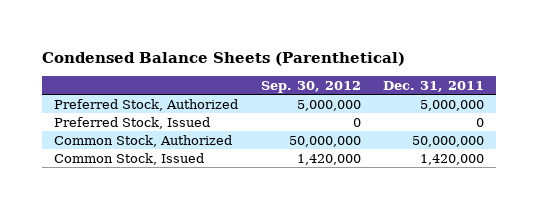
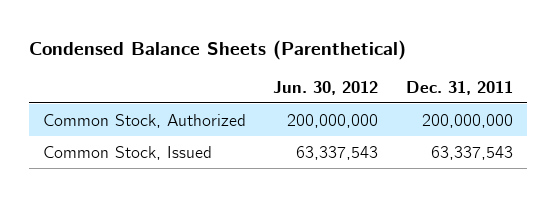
- | Sep. 30, 2012 | Dec. 31, 2011
+ | Jun. 30, 2012 | Dec. 31, 2011
- Preferred Stock, Authorized | 5,000,000 | 5,000,000
- Preferred Stock, Issued | 0 | 0
- Common Stock, Authorized | 50,000,000 | 50,000,000
- Common Stock, Issued | 1,420,000 | 1,420,000
+ Common Stock, Authorized | 200,000,000 | 200,000,000
+ Common Stock, Issued | 63,337,543 | 63,337,543

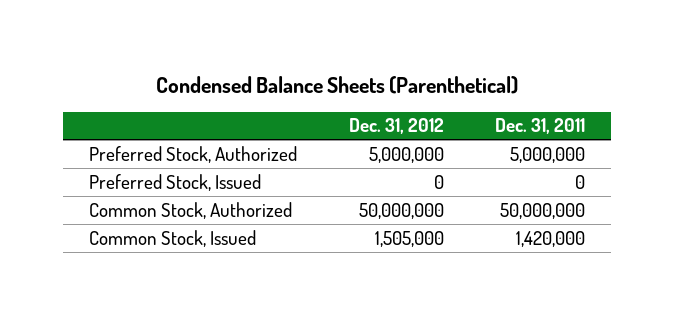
- | Jun. 30, 2012 | Dec. 31, 2011
+ | Dec. 31, 2012 | Dec. 31, 2011
- Common Stock, Authorized | 200,000,000 | 200,000,000
- Common Stock, Issued | 63,337,543 | 63,337,543
+ Preferred Stock, Authorized | 5,000,000 | 5,000,000
+ Preferred Stock, Issued | 0 | 0
+ Common Stock, Authorized | 50,000,000 | 50,000,000
+ Common Stock, Issued | 1,505,000 | 1,420,000

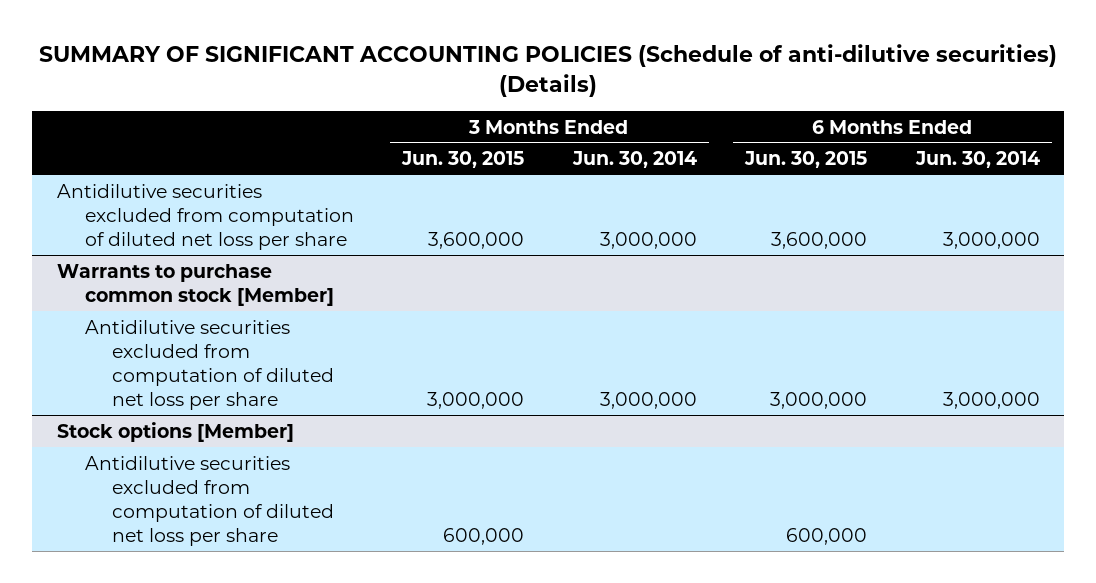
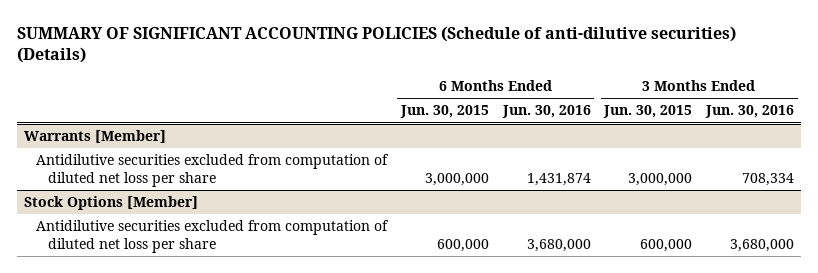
- | 3 Months Ended Jun. 30, 2015 | 3 Months Ended Jun. 30, 2014 | 6 Months Ended Jun. 30, 2015 | 6 Months Ended Jun. 30, 2014
+ | 6 Months Ended Jun. 30, 2015 | 6 Months Ended Jun. 30, 2016 | 3 Months Ended Jun. 30, 2015 | 3 Months Ended Jun. 30, 2016
- Antidilutive securities excluded from computation of diluted net loss per share | 3,600,000 | 3,000,000 | 3,600,000 | 3,000,000
- Warrants to purchase common stock [Member]
+ Warrants [Member]
- Stock options [Member]
+ Stock Options [Member]

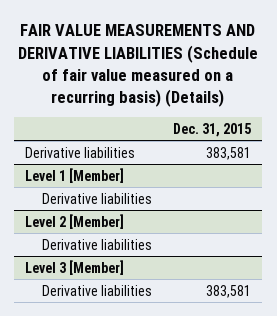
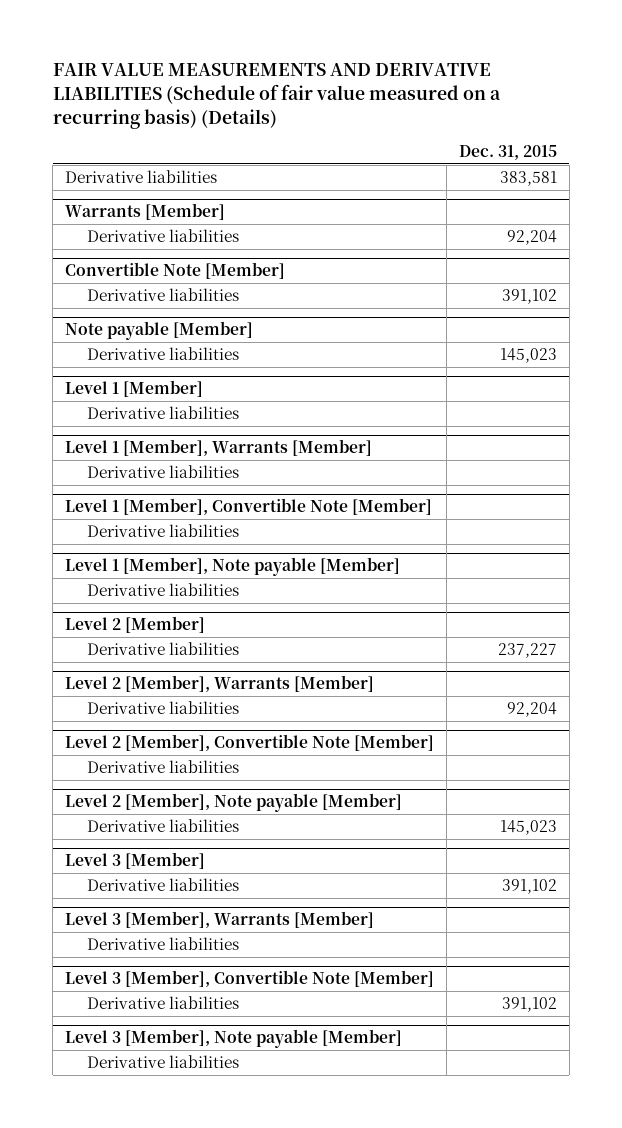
+ Warrants [Member]
+ Derivative liabilities | 92,204
+ Convertible Note [Member]
+ Derivative liabilities | 391,102
+ Note payable [Member]
+ Derivative liabilities | 145,023
+ Level 1 [Member], Warrants [Member]
+ Derivative liabilities
+ Level 1 [Member], Convertible Note [Member]
+ Derivative liabilities
+ Level 1 [Member], Note payable [Member]
+ Derivative liabilities
@ Level 2 [Member]
+ Derivative liabilities | 237,227
+ Level 2 [Member], Warrants [Member]
+ Derivative liabilities | 92,204
+ Level 2 [Member], Convertible Note [Member]
+ Level 2 [Member], Note payable [Member]
+ Derivative liabilities | 145,023
@ Level 3 [Member]
- Derivative liabilities | 383,581
+ Derivative liabilities | 391,102
+ Level 3 [Member], Warrants [Member]
+ Derivative liabilities
+ Level 3 [Member], Convertible Note [Member]
+ Derivative liabilities | 391,102
+ Level 3 [Member], Note payable [Member]
+ Derivative liabilities

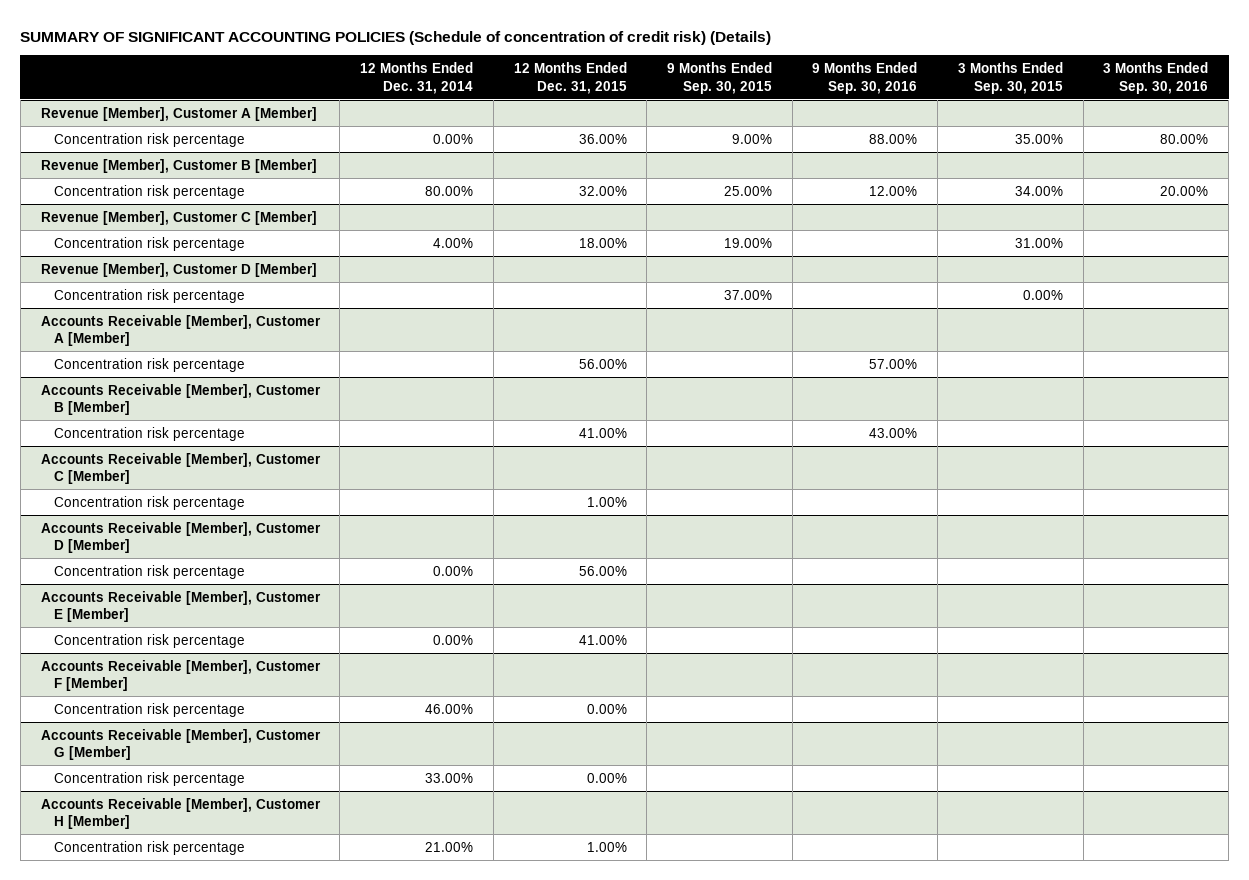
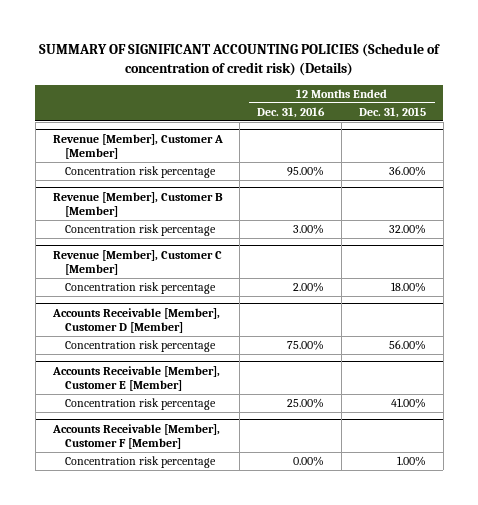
- | 12 Months Ended Dec. 31, 2014 | 12 Months Ended Dec. 31, 2015 | 9 Months Ended Sep. 30, 2015 | 9 Months Ended Sep. 30, 2016 | 3 Months Ended Sep. 30, 2015 | 3 Months Ended Sep. 30, 2016
+ | 12 Months Ended Dec. 31, 2016 | 12 Months Ended Dec. 31, 2015
- Revenue [Member], Customer D [Member]
- Concentration risk percentage | | | 37.00% | | 0.00% |
- Accounts Receivable [Member], Customer A [Member]
- Concentration risk percentage | | 56.00% | | 57.00% | |
- Accounts Receivable [Member], Customer B [Member]
- Concentration risk percentage | | 41.00% | | 43.00% | |
- Accounts Receivable [Member], Customer C [Member]
- Concentration risk percentage | | 1.00% | | | |
@ Accounts Receivable [Member], Customer F [Member]
- Concentration risk percentage | 46.00% | 0.00% | | | |
- Accounts Receivable [Member], Customer G [Member]
- Concentration risk percentage | 33.00% | 0.00% | | | |
- Accounts Receivable [Member], Customer H [Member]

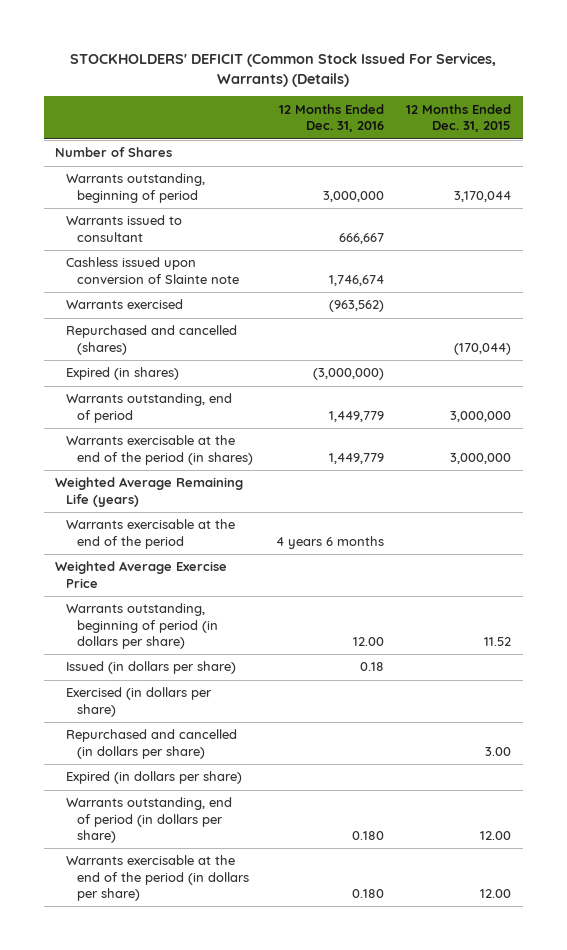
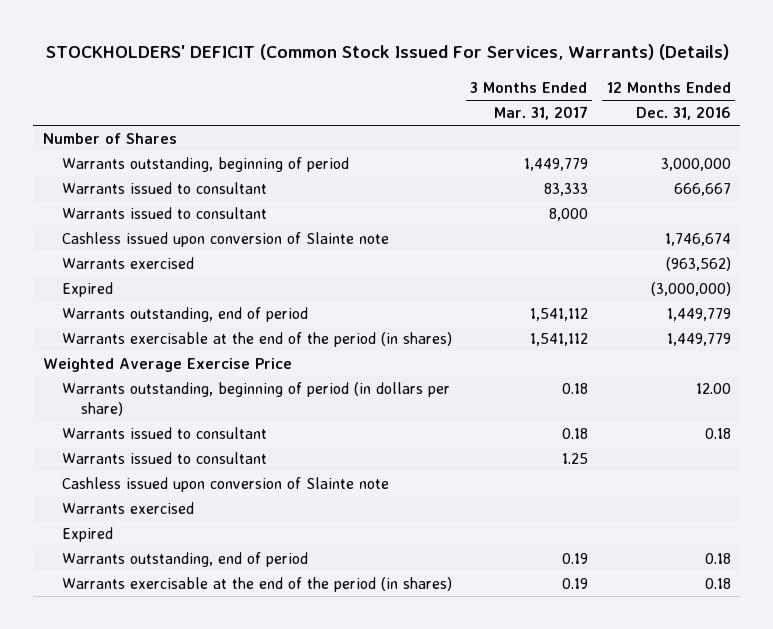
- | 12 Months Ended Dec. 31, 2016 | 12 Months Ended Dec. 31, 2015
+ | 3 Months Ended Mar. 31, 2017 | 12 Months Ended Dec. 31, 2016
+ Warrants issued to consultant | 8,000 |
- Repurchased and cancelled (shares) | | (170,044)
- Expired (in shares) | (3,000,000) |
+ Expired | | (3,000,000)
- Weighted Average Remaining Life (years)
- Warrants exercisable at the end of the period | 4 years 6 months |
- Issued (in dollars per share) | 0.18 |
- Exercised (in dollars per share)
- Repurchased and cancelled (in dollars per share) | | 3.00
- Expired (in dollars per share)
- Warrants outstanding, end of period (in dollars per share) | 0.180 | 12.00
- Warrants exercisable at the end of the period (in dollars per share) | 0.180 | 12.00
+ Warrants issued to consultant | 0.18 | 0.18
+ Warrants issued to consultant | 1.25 |
+ Cashless issued upon conversion of Slainte note
+ Warrants exercised
+ Expired
+ Warrants outstanding, end of period | 0.19 | 0.18
+ Warrants exercisable at the end of the period (in shares) | 0.19 | 0.18

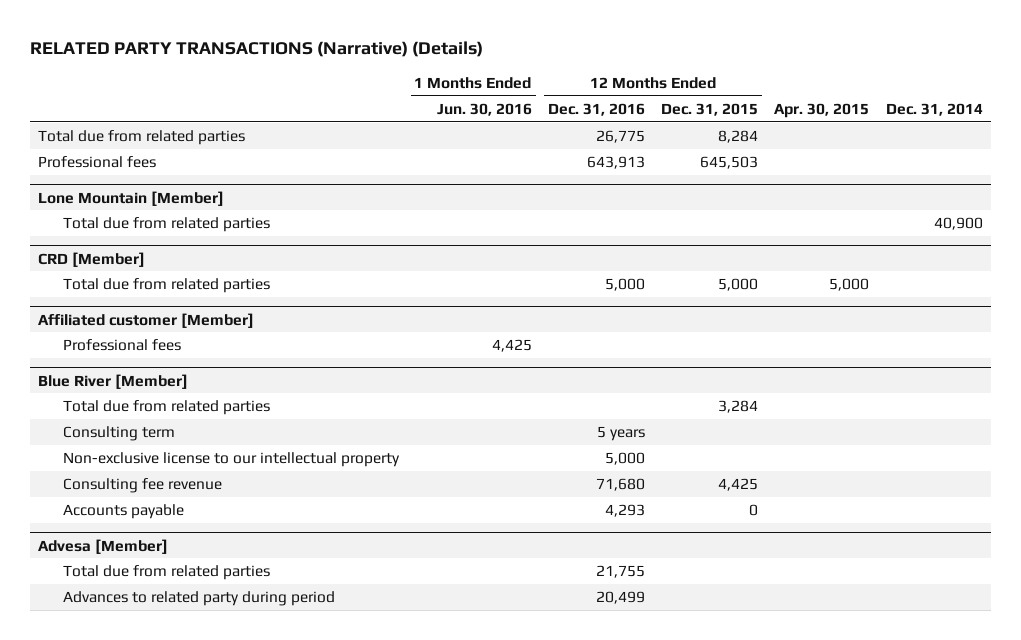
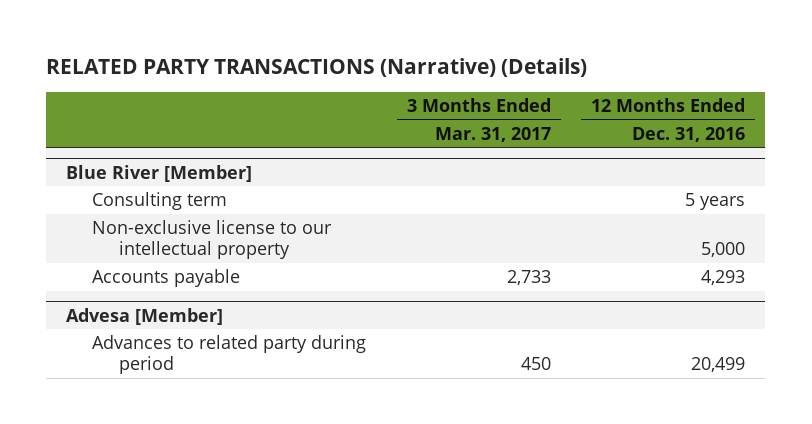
- | 1 Months Ended Jun. 30, 2016 | 12 Months Ended Dec. 31, 2016 | 12 Months Ended Dec. 31, 2015 | Apr. 30, 2015 | Dec. 31, 2014
+ | 3 Months Ended Mar. 31, 2017 | 12 Months Ended Dec. 31, 2016
- Total due from related parties | | 26,775 | 8,284 | |
- Professional fees | | 643,913 | 645,503 | |
- Lone Mountain [Member]
- Total due from related parties | | | | | 40,900
- CRD [Member]
- Total due from related parties | | 5,000 | 5,000 | 5,000 |
- Affiliated customer [Member]
- Professional fees | 4,425 | | | |
@ Blue River [Member]
- Total due from related parties | | | 3,284 | |
- Consulting fee revenue | | 71,680 | 4,425 | |
@ Advesa [Member]
- Total due from related parties | | 21,755 | | |

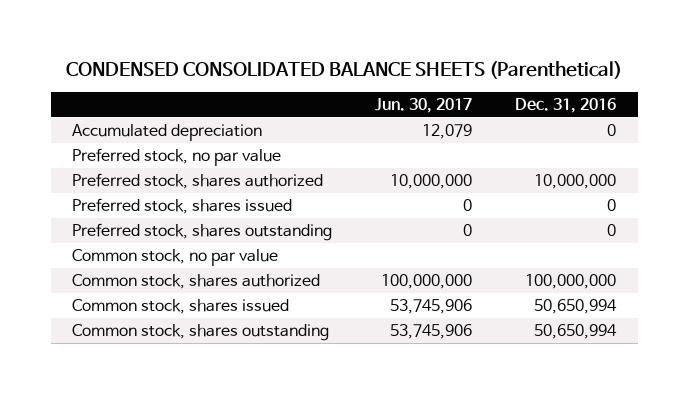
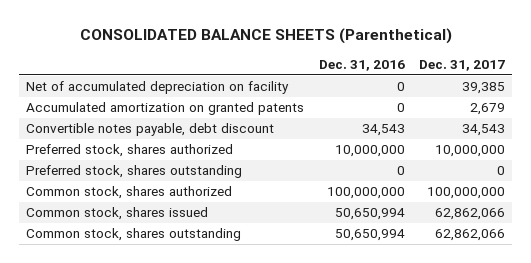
- CONDENSED CONSOLIDATED BALANCE SHEETS (Parenthetical)
+ CONSOLIDATED BALANCE SHEETS (Parenthetical)
- | Jun. 30, 2017 | Dec. 31, 2016
+ | Dec. 31, 2016 | Dec. 31, 2017
- Accumulated depreciation | 12,079 | 0
- Preferred stock, no par value
+ Net of accumulated depreciation on facility | 0 | 39,385
+ Accumulated amortization on granted patents | 0 | 2,679
+ Convertible notes payable, debt discount | 34,543 | 34,543
- Preferred stock, shares issued | 0 | 0
- Common stock, no par value

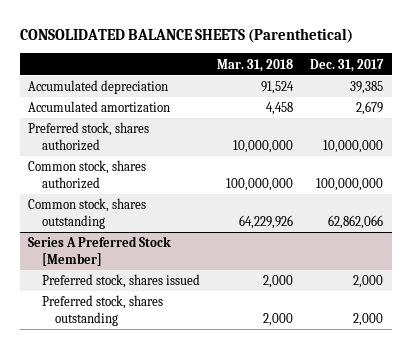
- | Dec. 31, 2016 | Dec. 31, 2017
+ | Mar. 31, 2018 | Dec. 31, 2017
- Net of accumulated depreciation on facility | 0 | 39,385
- Accumulated amortization on granted patents | 0 | 2,679
- Convertible notes payable, debt discount | 34,543 | 34,543
+ Accumulated depreciation | 91,524 | 39,385
+ Accumulated amortization | 4,458 | 2,679
- Preferred stock, shares outstanding | 0 | 0
- Common stock, shares issued | 50,650,994 | 62,862,066
+ Series A Preferred Stock [Member]
+ Preferred stock, shares issued | 2,000 | 2,000
+ Preferred stock, shares outstanding | 2,000 | 2,000

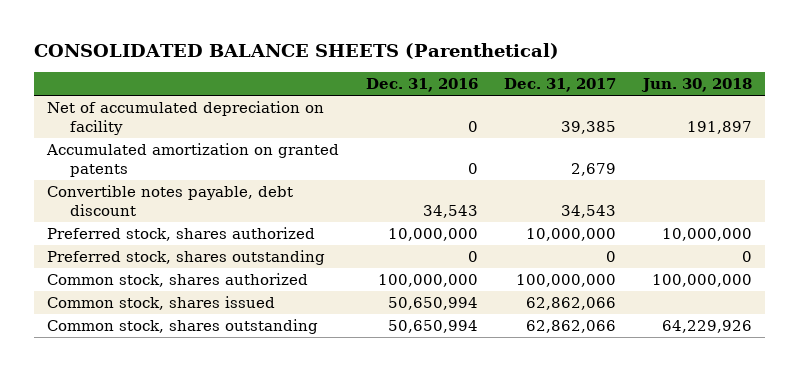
- | Mar. 31, 2018 | Dec. 31, 2017
+ | Dec. 31, 2016 | Dec. 31, 2017 | Jun. 30, 2018
- Accumulated depreciation | 91,524 | 39,385
- Accumulated amortization | 4,458 | 2,679
+ Net of accumulated depreciation on facility | 0 | 39,385 | 191,897
+ Accumulated amortization on granted patents | 0 | 2,679 |
+ Convertible notes payable, debt discount | 34,543 | 34,543 |
+ Preferred stock, shares outstanding | 0 | 0 | 0
+ Common stock, shares issued | 50,650,994 | 62,862,066 |
- Series A Preferred Stock [Member]
- Preferred stock, shares issued | 2,000 | 2,000
- Preferred stock, shares outstanding | 2,000 | 2,000

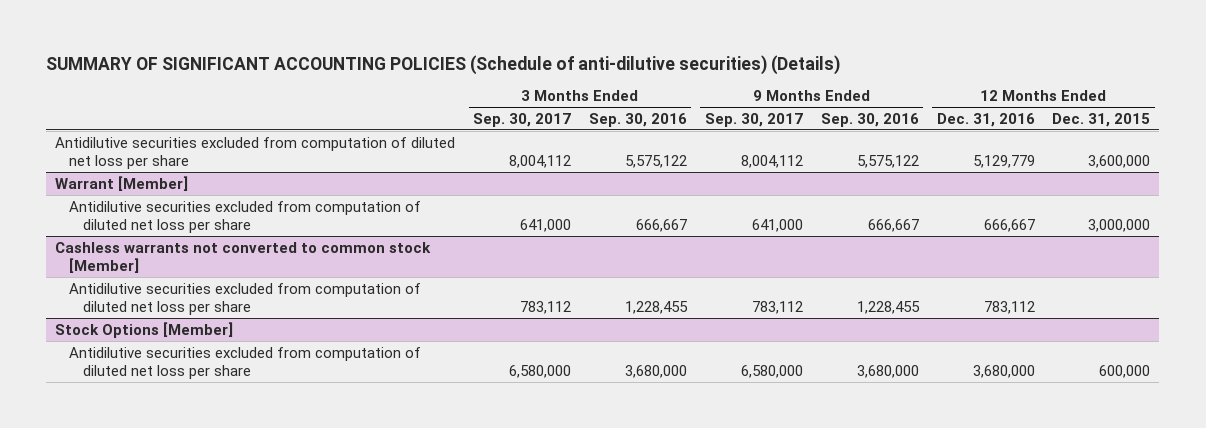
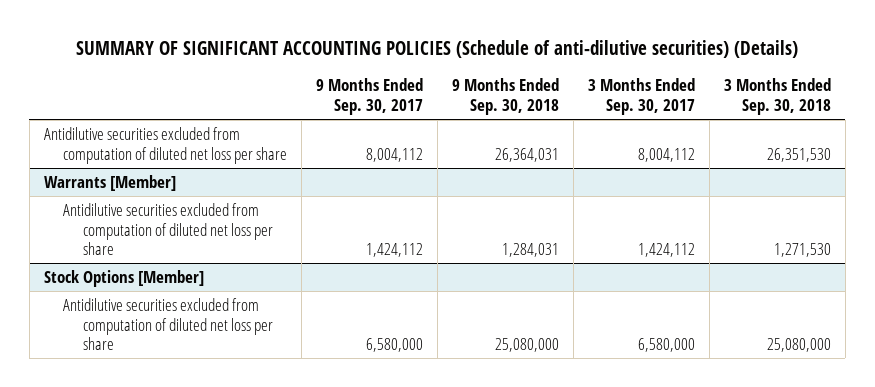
- | 3 Months Ended Sep. 30, 2017 | 3 Months Ended Sep. 30, 2016 | 9 Months Ended Sep. 30, 2017 | 9 Months Ended Sep. 30, 2016 | 12 Months Ended Dec. 31, 2016 | 12 Months Ended Dec. 31, 2015
+ | 9 Months Ended Sep. 30, 2017 | 9 Months Ended Sep. 30, 2018 | 3 Months Ended Sep. 30, 2017 | 3 Months Ended Sep. 30, 2018
- Warrant [Member]
- Antidilutive securities excluded from computation of diluted net loss per share | 641,000 | 666,667 | 641,000 | 666,667 | 666,667 | 3,000,000
- Cashless warrants not converted to common stock [Member]
- Antidilutive securities excluded from computation of diluted net loss per share | 783,112 | 1,228,455 | 783,112 | 1,228,455 | 783,112 |
+ Warrants [Member]
+ Antidilutive securities excluded from computation of diluted net loss per share | 1,424,112 | 1,284,031 | 1,424,112 | 1,271,530

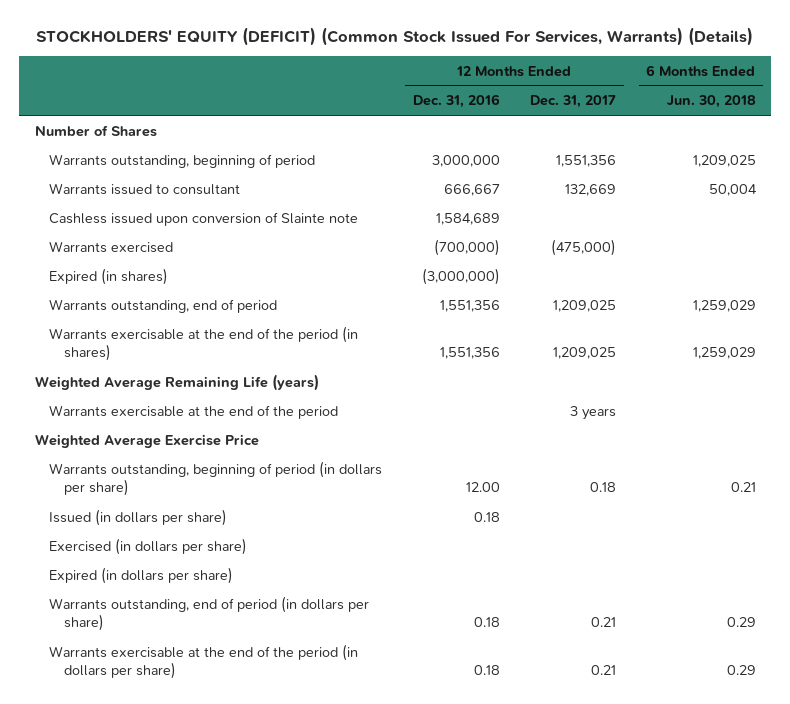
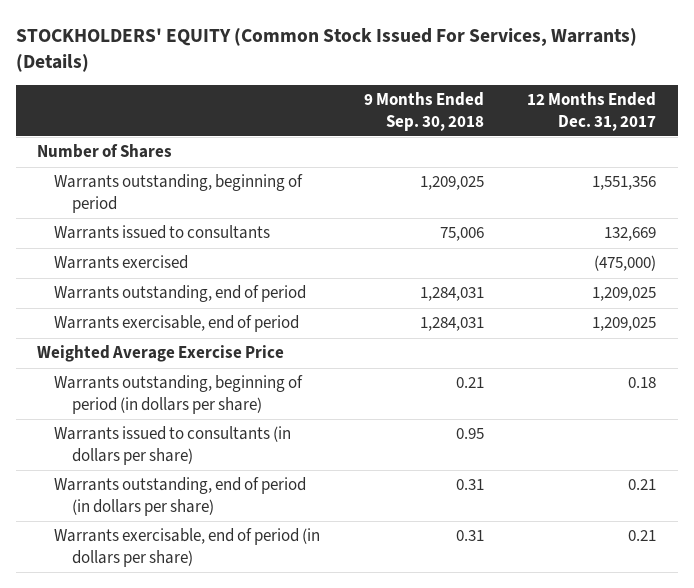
- STOCKHOLDERS' EQUITY (DEFICIT) (Common Stock Issued For Services, Warrants) (Details)
+ STOCKHOLDERS' EQUITY (Common Stock Issued For Services, Warrants) (Details)
- | 12 Months Ended Dec. 31, 2016 | 12 Months Ended Dec. 31, 2017 | 6 Months Ended Jun. 30, 2018
+ | 9 Months Ended Sep. 30, 2018 | 12 Months Ended Dec. 31, 2017
- Warrants issued to consultant | 666,667 | 132,669 | 50,004
- Cashless issued upon conversion of Slainte note | 1,584,689 | |
+ Warrants issued to consultants | 75,006 | 132,669
- Expired (in shares) | (3,000,000) | |
- Warrants exercisable at the end of the period (in shares) | 1,551,356 | 1,209,025 | 1,259,029
- Weighted Average Remaining Life (years)
- Warrants exercisable at the end of the period | | 3 years |
+ Warrants exercisable, end of period | 1,284,031 | 1,209,025
- Issued (in dollars per share) | 0.18 | |
- Exercised (in dollars per share)
- Expired (in dollars per share)
+ Warrants issued to consultants (in dollars per share) | 0.95 |
- Warrants exercisable at the end of the period (in dollars per share) | 0.18 | 0.21 | 0.29
+ Warrants exercisable, end of period (in dollars per share) | 0.31 | 0.21

